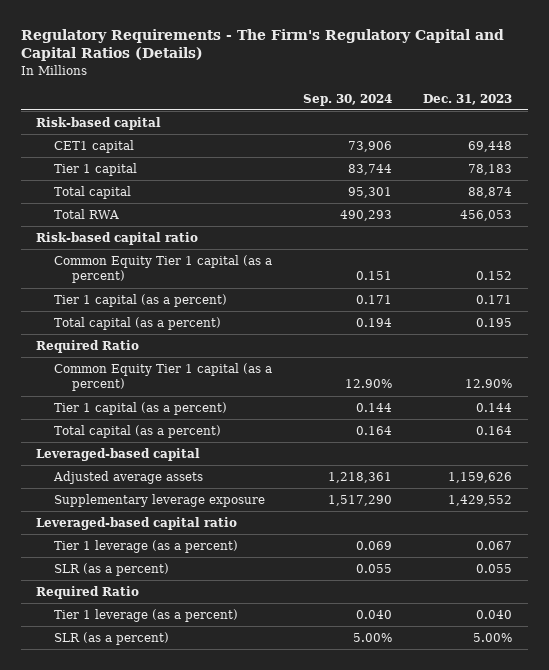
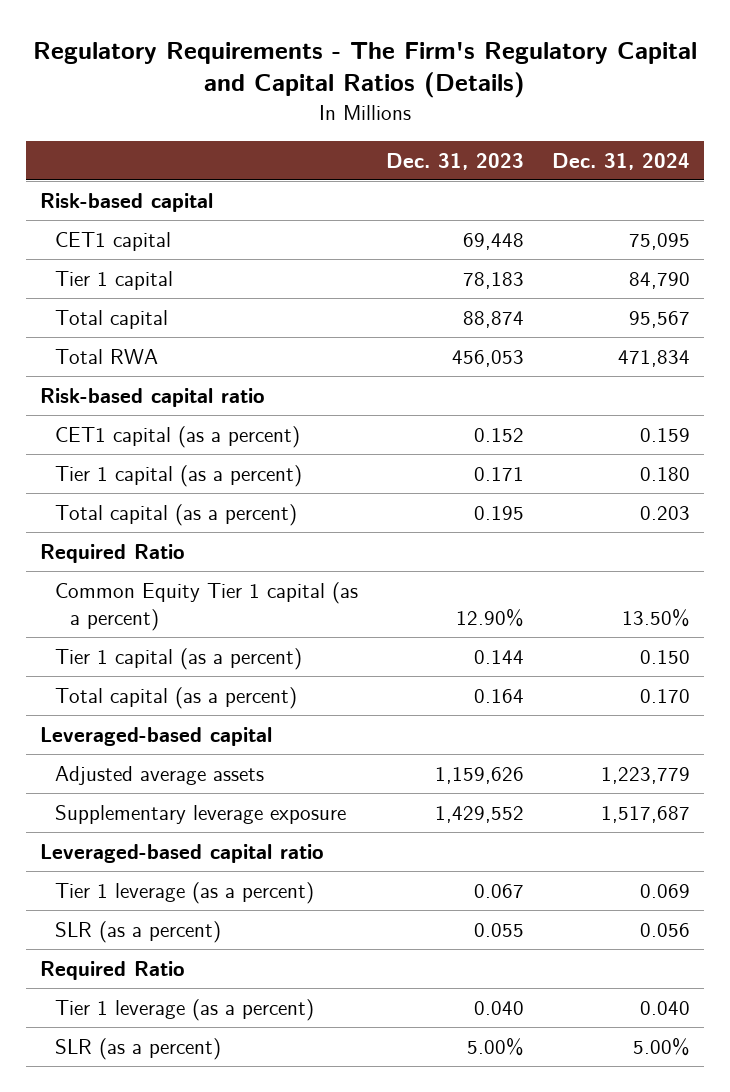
- | Sep. 30, 2024 | Dec. 31, 2023
+ | Dec. 31, 2023 | Dec. 31, 2024
- Common Equity Tier 1 capital (as a percent) | 0.151 | 0.152
+ CET1 capital (as a percent) | 0.152 | 0.159

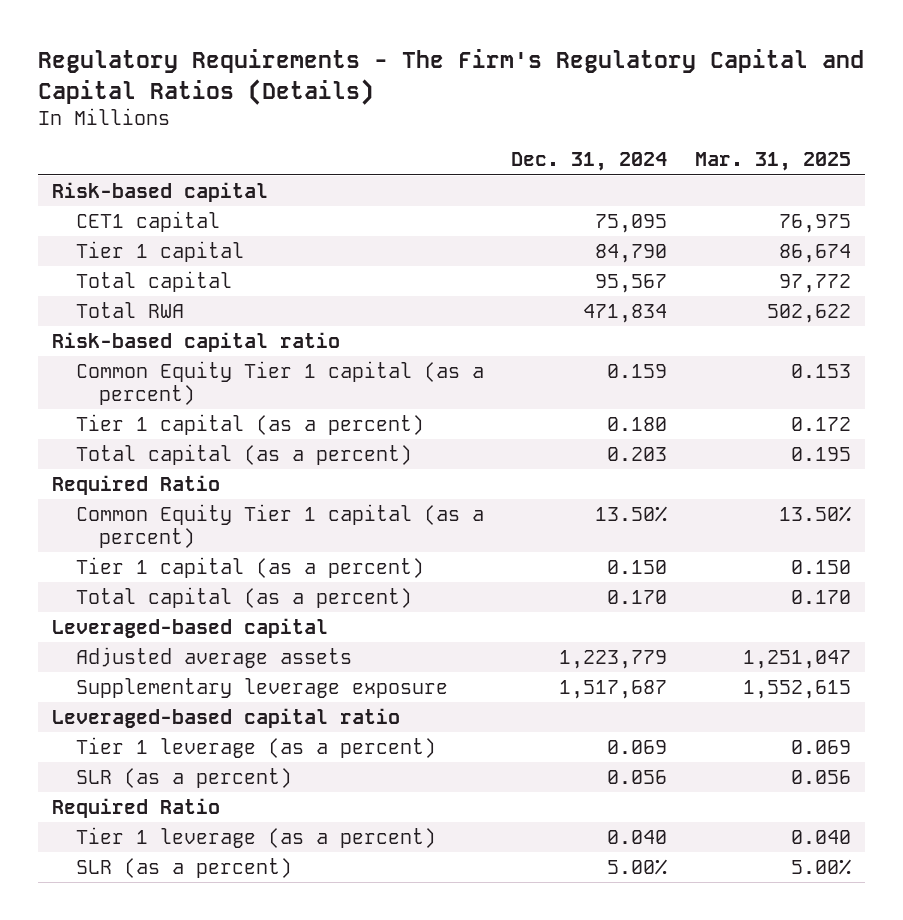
- | Dec. 31, 2023 | Dec. 31, 2024
+ | Dec. 31, 2024 | Mar. 31, 2025
- CET1 capital (as a percent) | 0.152 | 0.159
+ Common Equity Tier 1 capital (as a percent) | 0.159 | 0.153

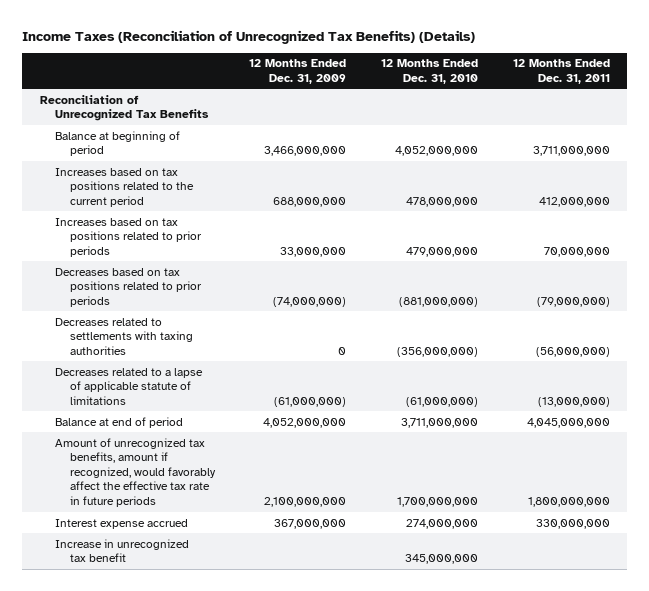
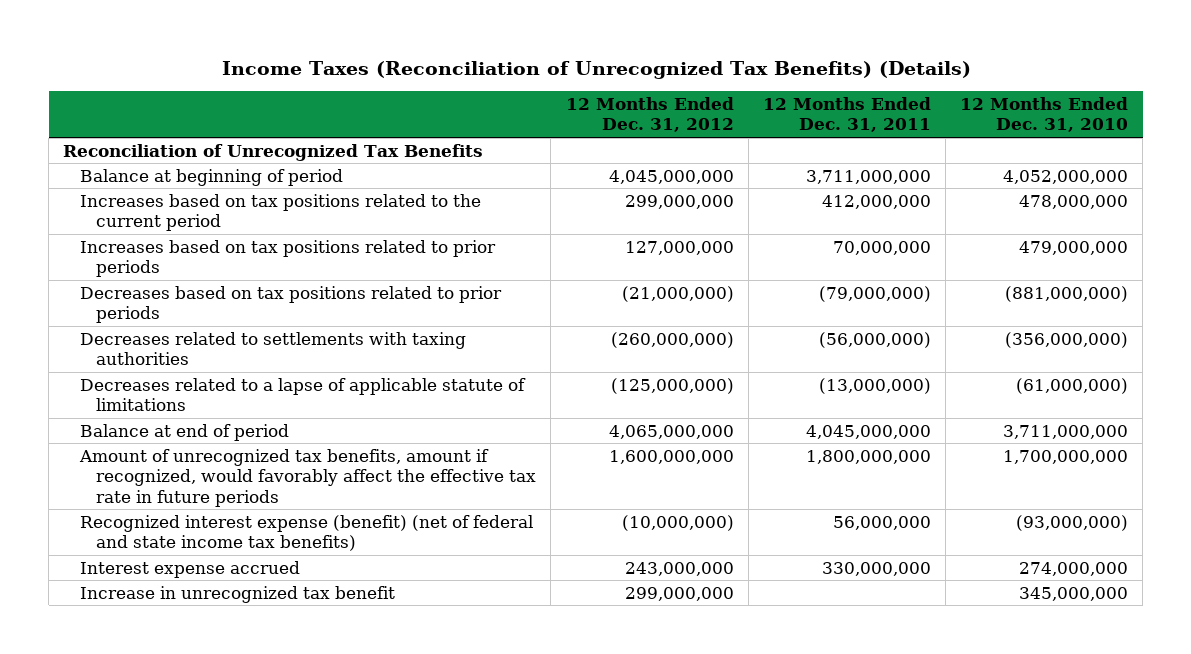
- | 12 Months Ended Dec. 31, 2009 | 12 Months Ended Dec. 31, 2010 | 12 Months Ended Dec. 31, 2011
+ | 12 Months Ended Dec. 31, 2012 | 12 Months Ended Dec. 31, 2011 | 12 Months Ended Dec. 31, 2010
+ Recognized interest expense (benefit) (net of federal and state income tax benefits) | (10,000,000) | 56,000,000 | (93,000,000)

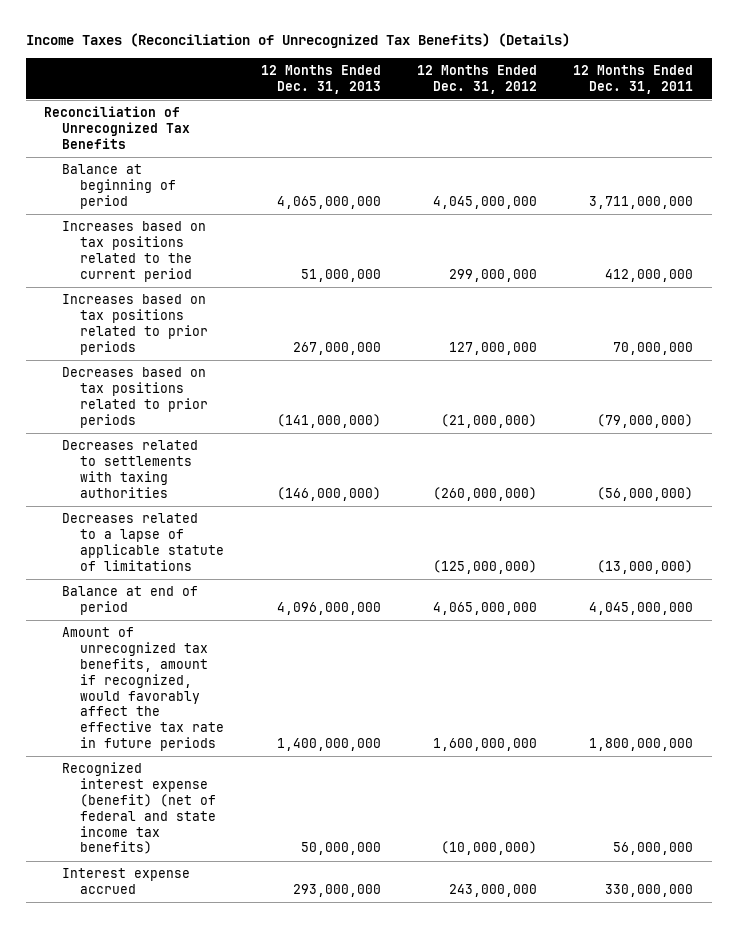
- | 12 Months Ended Dec. 31, 2012 | 12 Months Ended Dec. 31, 2011 | 12 Months Ended Dec. 31, 2010
+ | 12 Months Ended Dec. 31, 2013 | 12 Months Ended Dec. 31, 2012 | 12 Months Ended Dec. 31, 2011
- Increase in unrecognized tax benefit | 299,000,000 | | 345,000,000

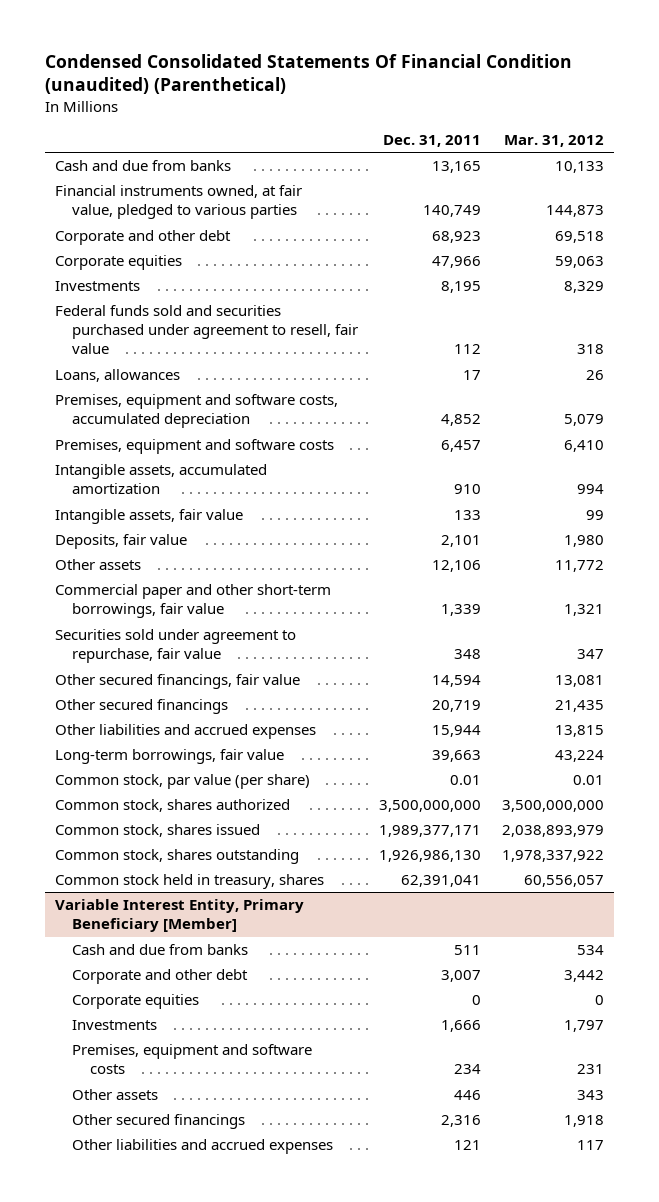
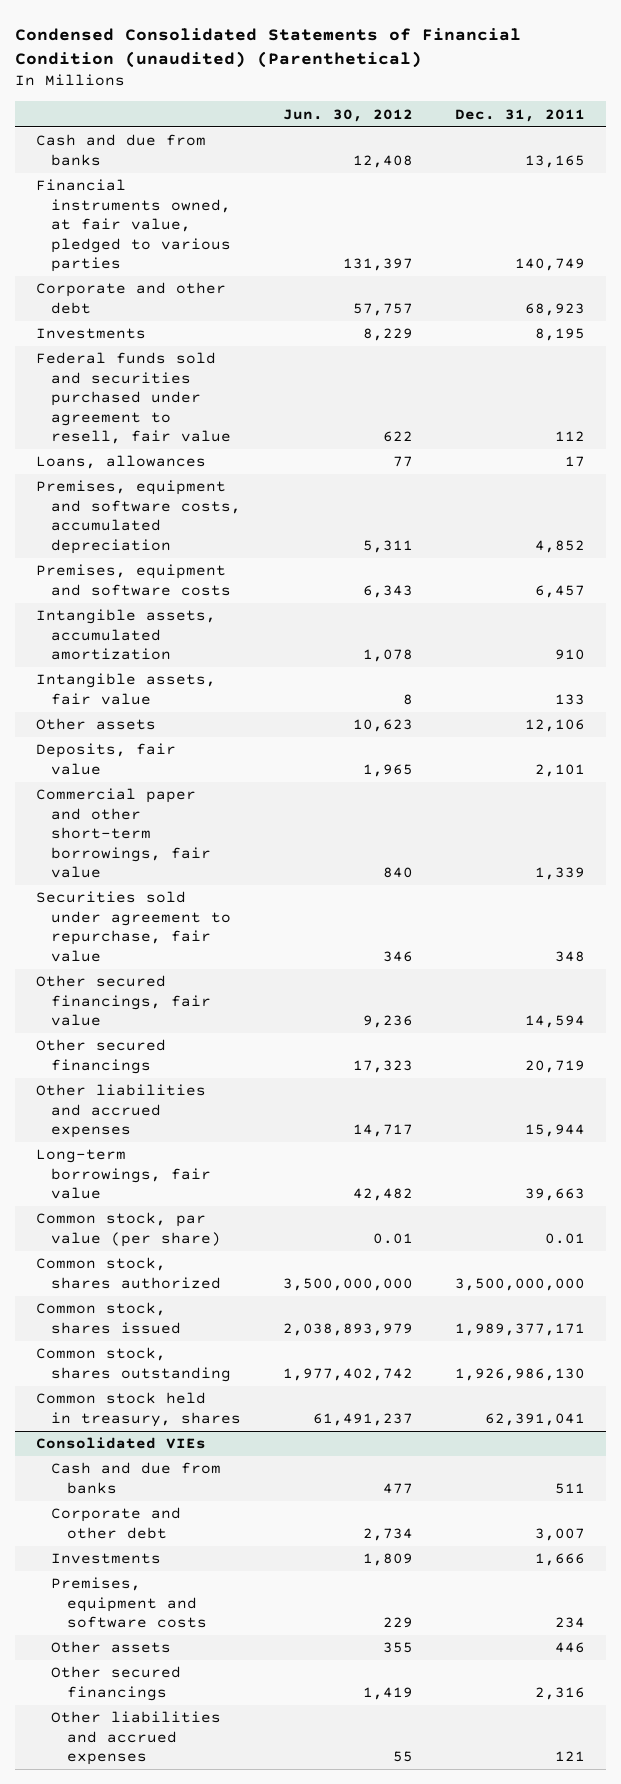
- Condensed Consolidated Statements Of Financial Condition (unaudited) (Parenthetical)
+ Condensed Consolidated Statements of Financial Condition (unaudited) (Parenthetical)
- | Dec. 31, 2011 | Mar. 31, 2012
+ | Jun. 30, 2012 | Dec. 31, 2011
- Corporate equities | 47,966 | 59,063
moved down: Deposits, fair value | 1,965 | 2,101
- Variable Interest Entity, Primary Beneficiary [Member]
+ Consolidated VIEs
- Corporate equities | 0 | 0

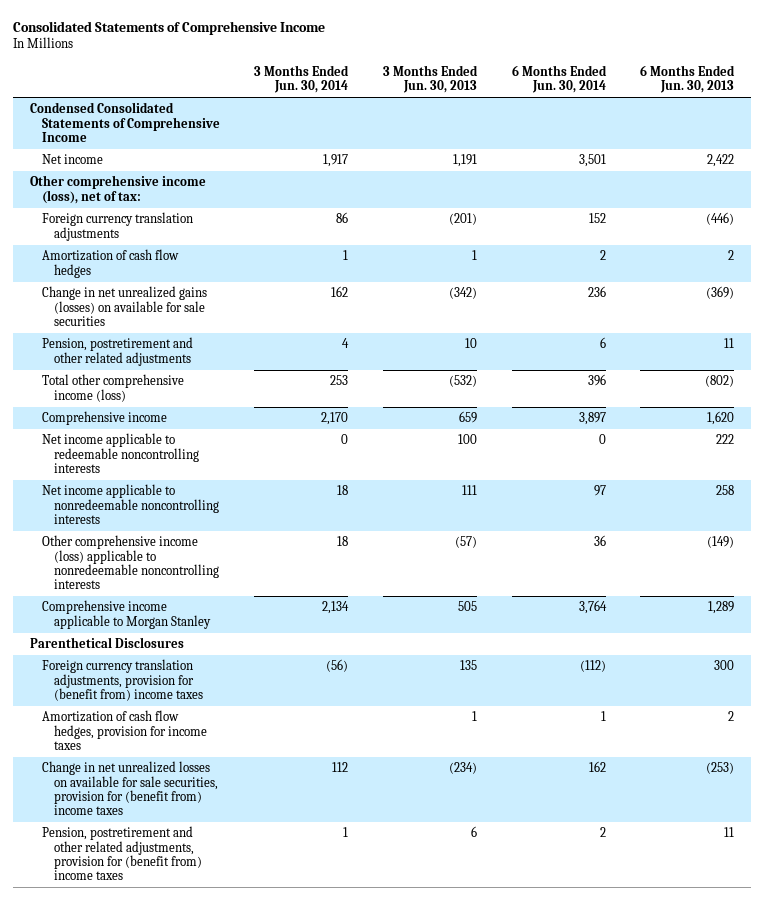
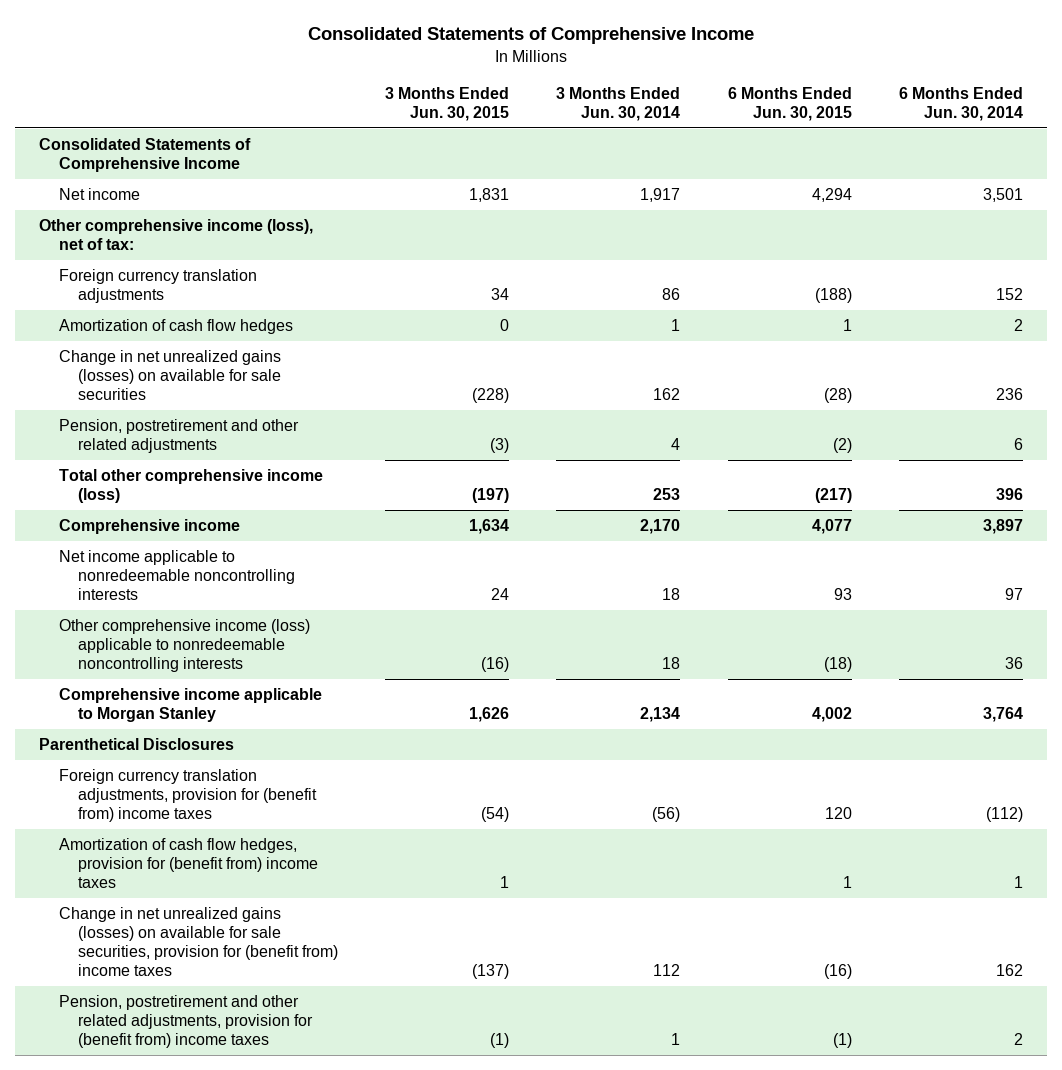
- | 3 Months Ended Jun. 30, 2014 | 3 Months Ended Jun. 30, 2013 | 6 Months Ended Jun. 30, 2014 | 6 Months Ended Jun. 30, 2013
+ | 3 Months Ended Jun. 30, 2015 | 3 Months Ended Jun. 30, 2014 | 6 Months Ended Jun. 30, 2015 | 6 Months Ended Jun. 30, 2014
- Condensed Consolidated Statements of Comprehensive Income
+ Consolidated Statements of Comprehensive Income
- Net income applicable to redeemable noncontrolling interests | 0 | 100 | 0 | 222
- Amortization of cash flow hedges, provision for income taxes | | 1 | 1 | 2
- Change in net unrealized losses on available for sale securities, provision for (benefit from) income taxes | 112 | (234) | 162 | (253)
+ Amortization of cash flow hedges, provision for (benefit from) income taxes | 1 | | 1 | 1
+ Change in net unrealized gains (losses) on available for sale securities, provision for (benefit from) income taxes | (137) | 112 | (16) | 162

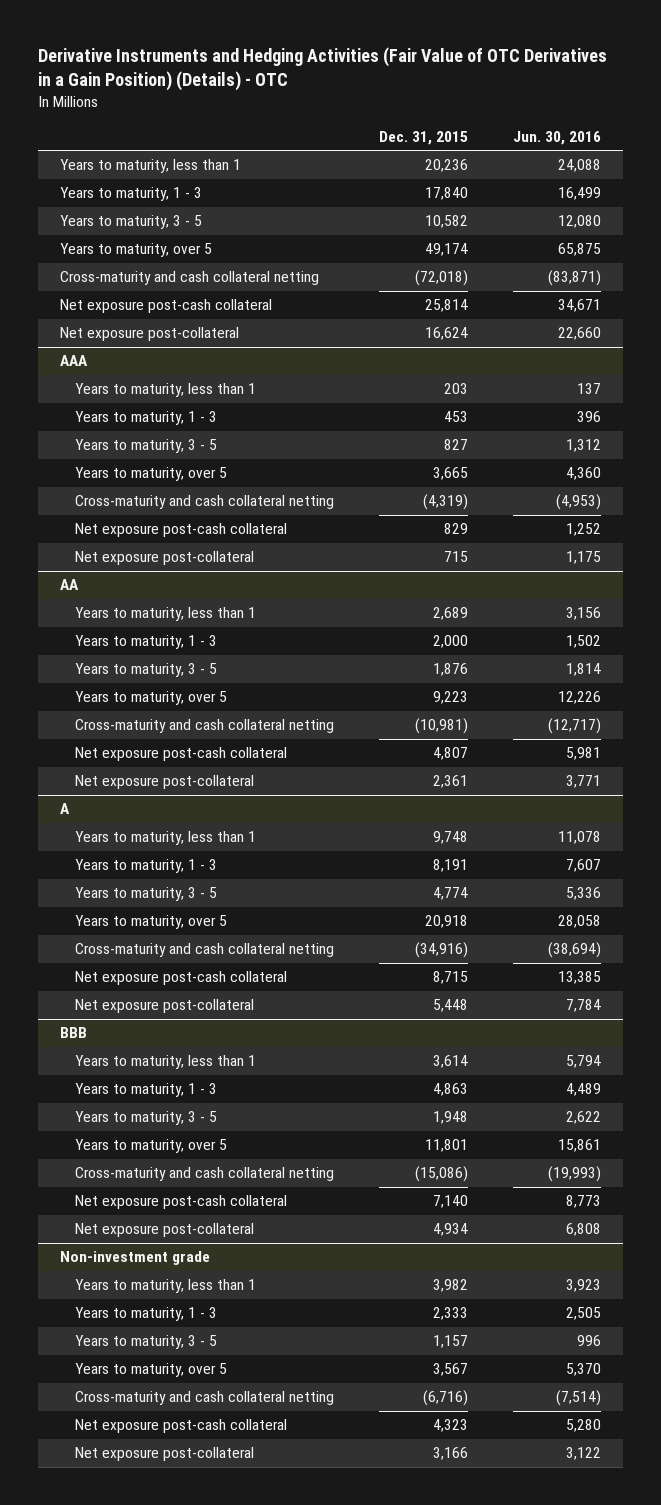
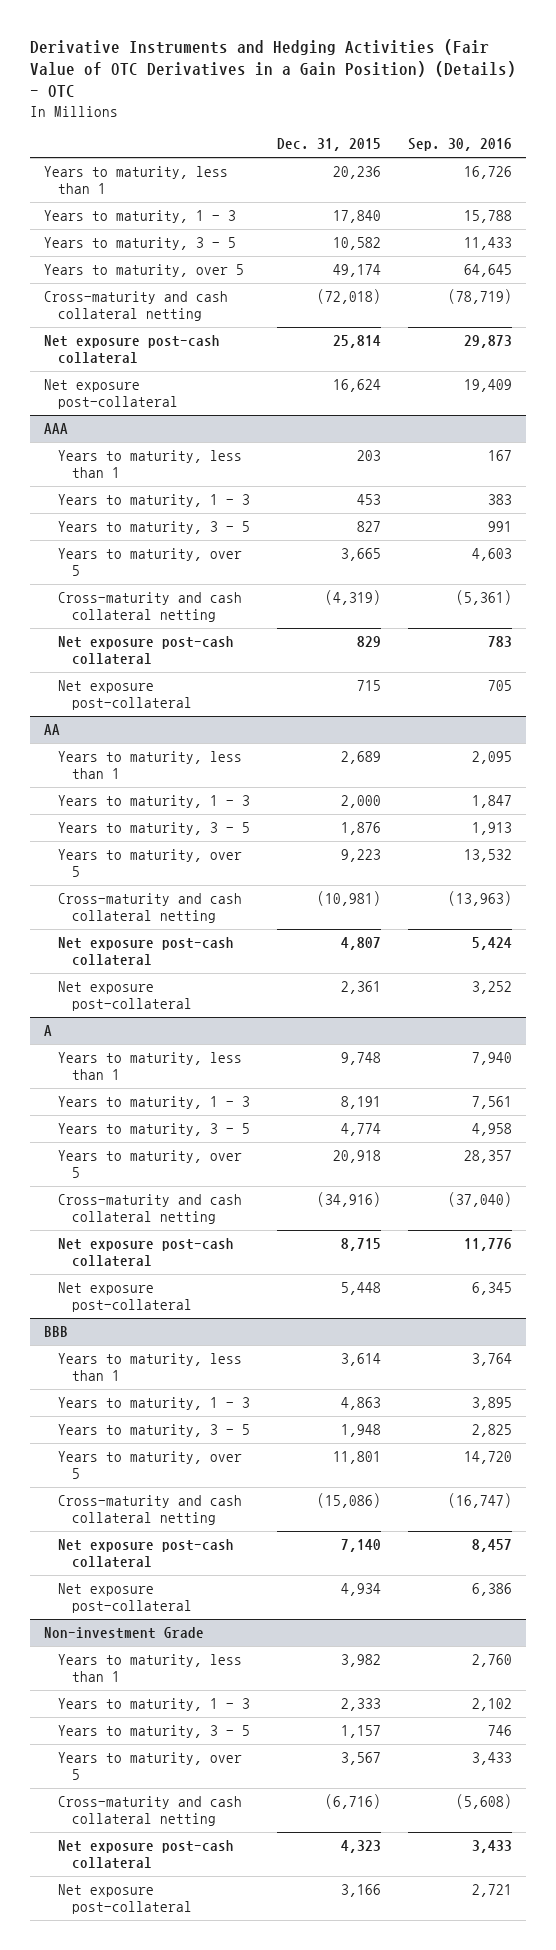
- | Dec. 31, 2015 | Jun. 30, 2016
+ | Dec. 31, 2015 | Sep. 30, 2016
- Non-investment grade
+ Non-investment Grade

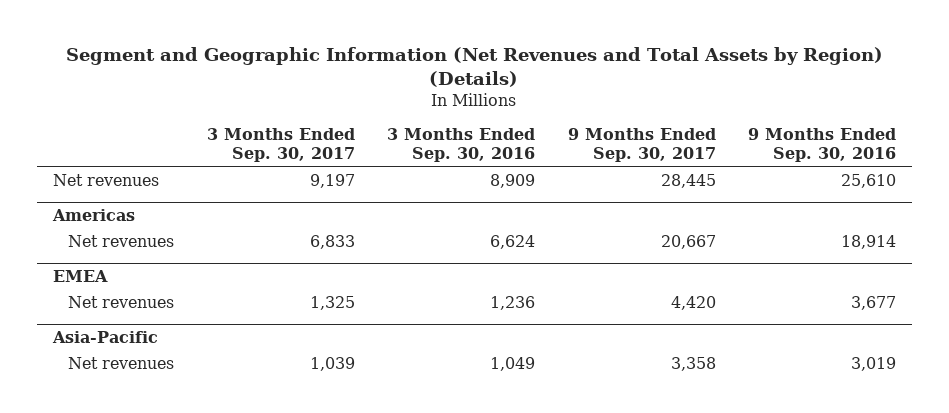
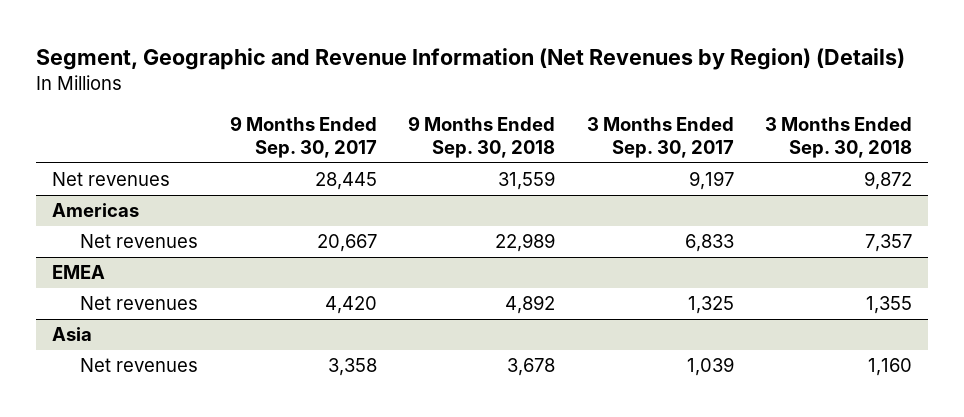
- Segment and Geographic Information (Net Revenues and Total Assets by Region) (Details)
+ Segment, Geographic and Revenue Information (Net Revenues by Region) (Details)
- | 3 Months Ended Sep. 30, 2017 | 3 Months Ended Sep. 30, 2016 | 9 Months Ended Sep. 30, 2017 | 9 Months Ended Sep. 30, 2016
+ | 9 Months Ended Sep. 30, 2017 | 9 Months Ended Sep. 30, 2018 | 3 Months Ended Sep. 30, 2017 | 3 Months Ended Sep. 30, 2018
- Asia-Pacific
+ Asia

